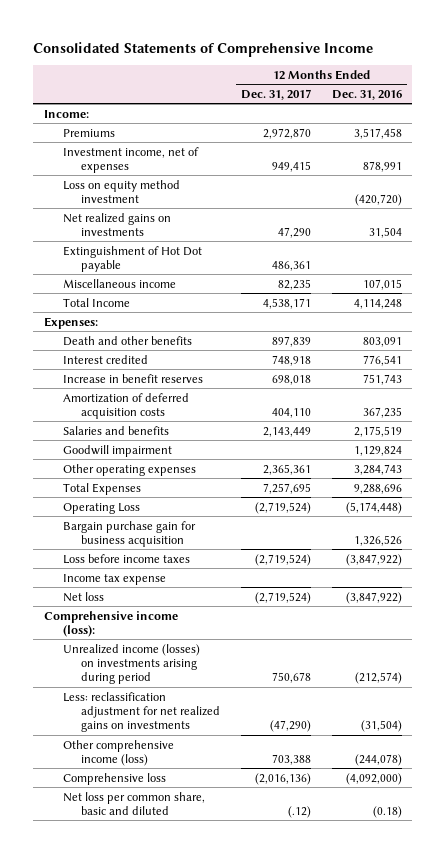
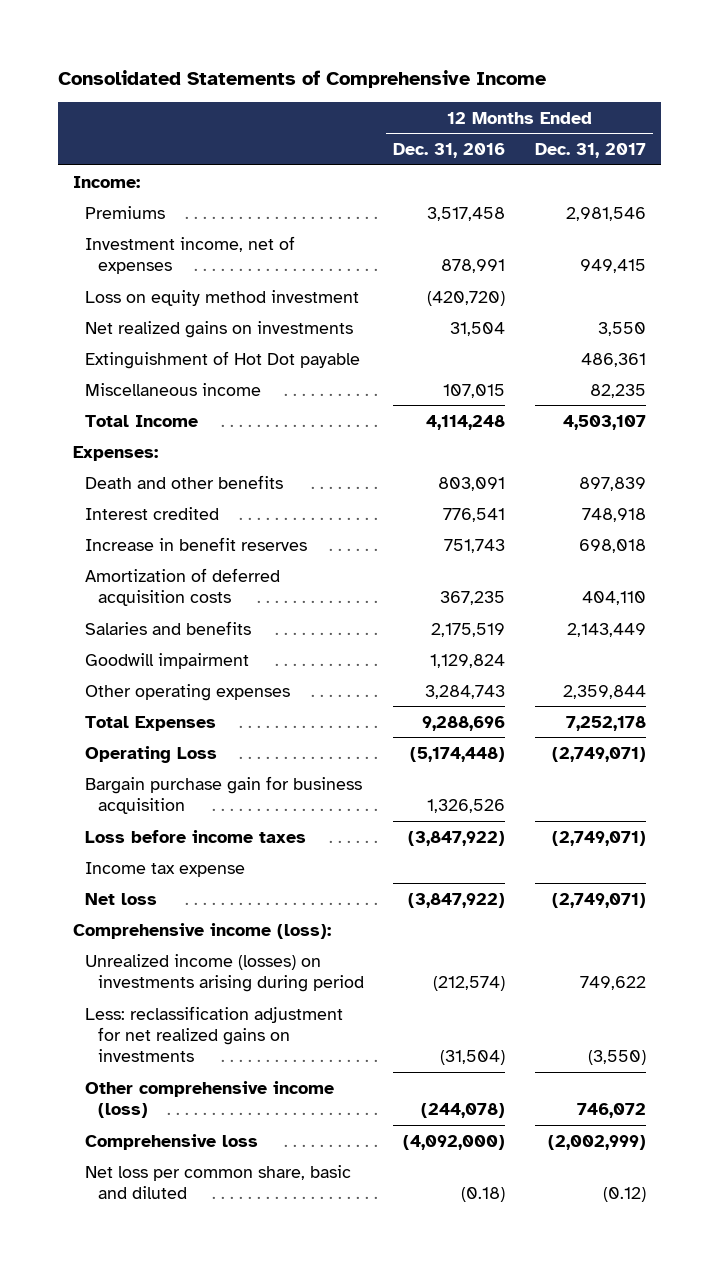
- | 12 Months Ended Dec. 31, 2017 | 12 Months Ended Dec. 31, 2016
+ | 12 Months Ended Dec. 31, 2016 | 12 Months Ended Dec. 31, 2017
- Premiums | 2,972,870 | 3,517,458
+ Premiums | 3,517,458 | 2,981,546
- Net realized gains on investments | 47,290 | 31,504
+ Net realized gains on investments | 31,504 | 3,550
- Total Income | 4,538,171 | 4,114,248
+ Total Income | 4,114,248 | 4,503,107
- Other operating expenses | 2,365,361 | 3,284,743
- Total Expenses | 7,257,695 | 9,288,696
- Operating Loss | (2,719,524) | (5,174,448)
+ Other operating expenses | 3,284,743 | 2,359,844
+ Total Expenses | 9,288,696 | 7,252,178
+ Operating Loss | (5,174,448) | (2,749,071)
- Loss before income taxes | (2,719,524) | (3,847,922)
+ Loss before income taxes | (3,847,922) | (2,749,071)
- Net loss | (2,719,524) | (3,847,922)
+ Net loss | (3,847,922) | (2,749,071)
- Unrealized income (losses) on investments arising during period | 750,678 | (212,574)
- Less: reclassification adjustment for net realized gains on investments | (47,290) | (31,504)
- Other comprehensive income (loss) | 703,388 | (244,078)
- Comprehensive loss | (2,016,136) | (4,092,000)
- Net loss per common share, basic and diluted | (.12) | (0.18)
+ Unrealized income (losses) on investments arising during period | (212,574) | 749,622
+ Less: reclassification adjustment for net realized gains on investments | (31,504) | (3,550)
+ Other comprehensive income (loss) | (244,078) | 746,072
+ Comprehensive loss | (4,092,000) | (2,002,999)
+ Net loss per common share, basic and diluted | (0.18) | (0.12)

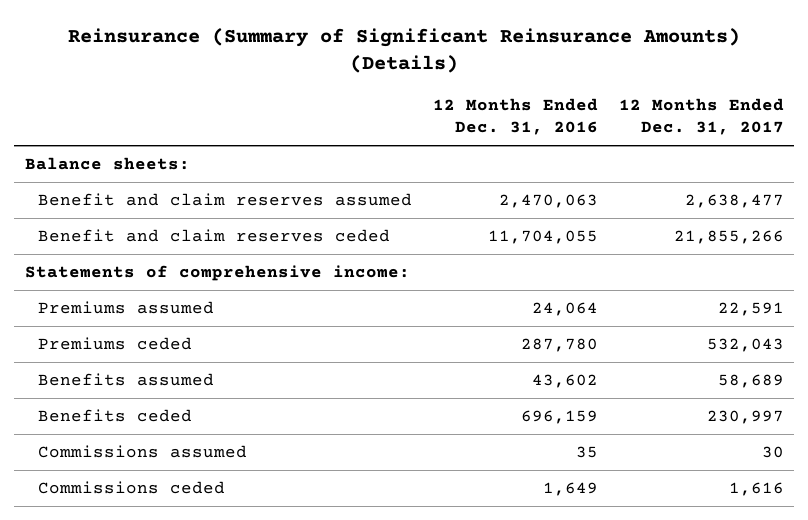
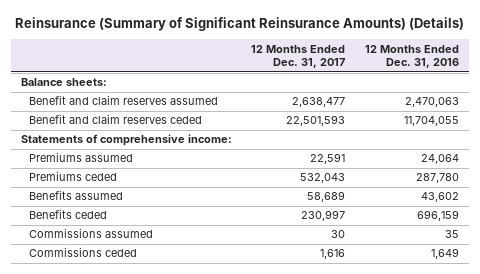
- | 12 Months Ended Dec. 31, 2016 | 12 Months Ended Dec. 31, 2017
+ | 12 Months Ended Dec. 31, 2017 | 12 Months Ended Dec. 31, 2016
- Benefit and claim reserves ceded | 11,704,055 | 21,855,266
+ Benefit and claim reserves ceded | 22,501,593 | 11,704,055

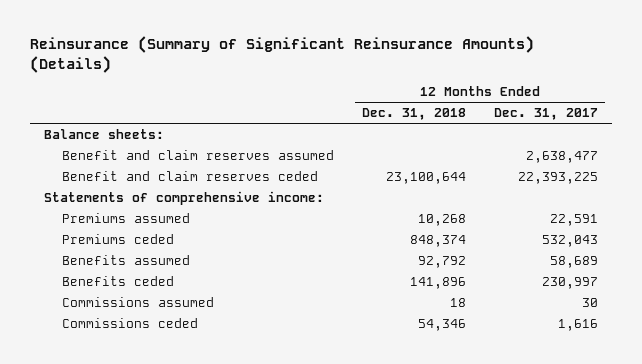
- | 12 Months Ended Dec. 31, 2017 | 12 Months Ended Dec. 31, 2016
+ | 12 Months Ended Dec. 31, 2018 | 12 Months Ended Dec. 31, 2017
- Benefit and claim reserves ceded | 22,501,593 | 11,704,055
+ Benefit and claim reserves ceded | 23,100,644 | 22,393,225

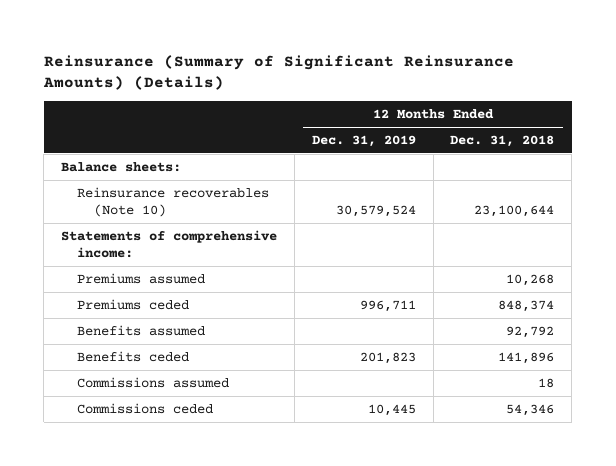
- | 12 Months Ended Dec. 31, 2018 | 12 Months Ended Dec. 31, 2017
+ | 12 Months Ended Dec. 31, 2019 | 12 Months Ended Dec. 31, 2018
- Benefit and claim reserves assumed | | 2,638,477
- Benefit and claim reserves ceded | 23,100,644 | 22,393,225
+ Reinsurance recoverables (Note 10) | 30,579,524 | 23,100,644

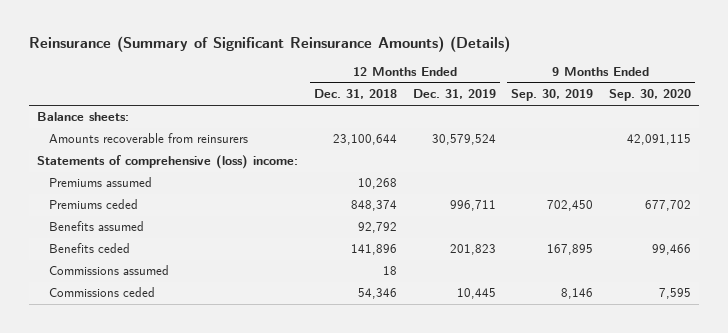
- | 12 Months Ended Dec. 31, 2019 | 12 Months Ended Dec. 31, 2018
+ | 12 Months Ended Dec. 31, 2018 | 12 Months Ended Dec. 31, 2019 | 9 Months Ended Sep. 30, 2019 | 9 Months Ended Sep. 30, 2020
- Reinsurance recoverables (Note 10) | 30,579,524 | 23,100,644
- Statements of comprehensive income:
+ Amounts recoverable from reinsurers | 23,100,644 | 30,579,524 | | 42,091,115
+ Statements of comprehensive (loss) income:

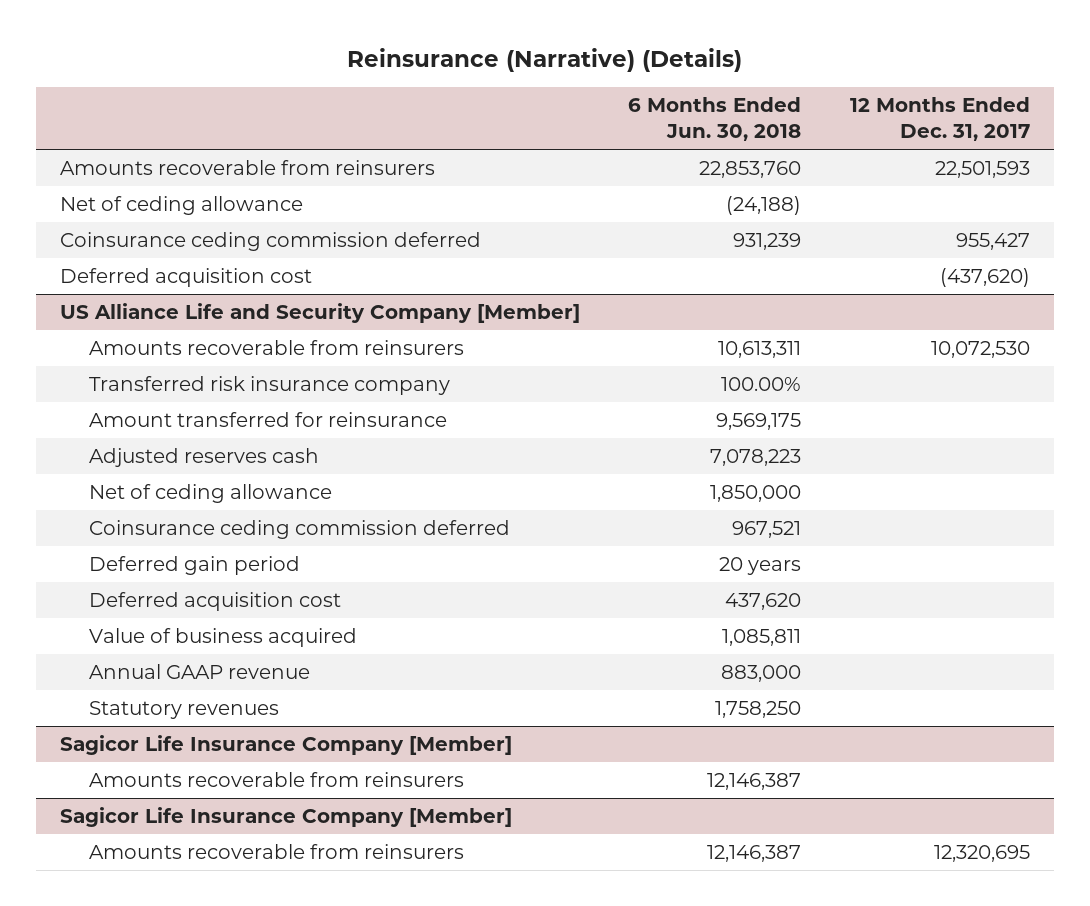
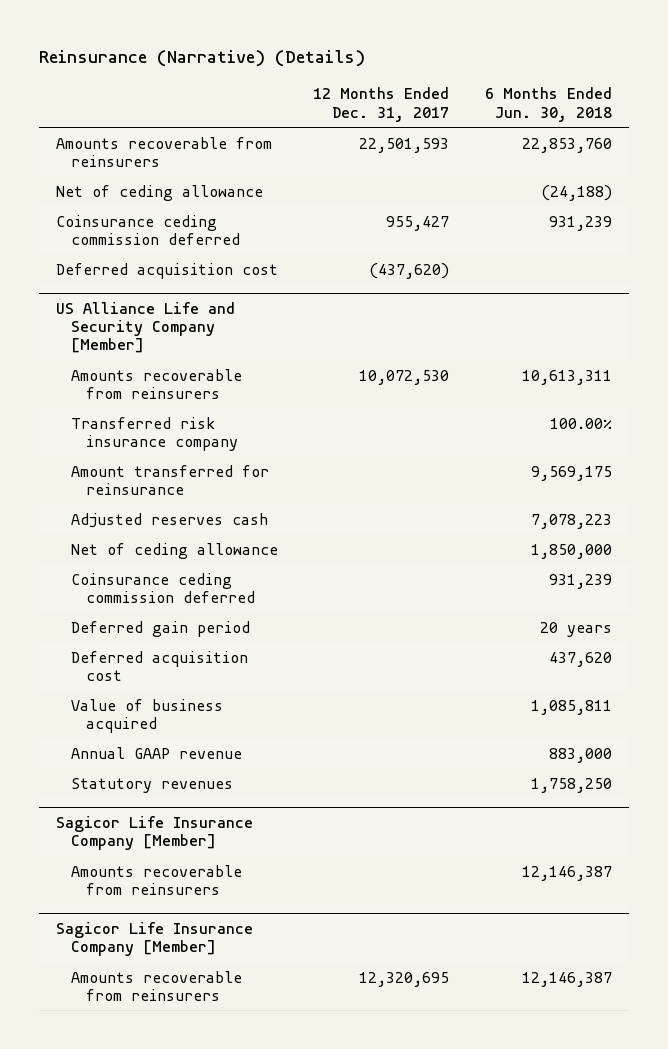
- | 6 Months Ended Jun. 30, 2018 | 12 Months Ended Dec. 31, 2017
+ | 12 Months Ended Dec. 31, 2017 | 6 Months Ended Jun. 30, 2018
@ US Alliance Life and Security Company [Member]
- Coinsurance ceding commission deferred | 967,521 |
+ Coinsurance ceding commission deferred | | 931,239

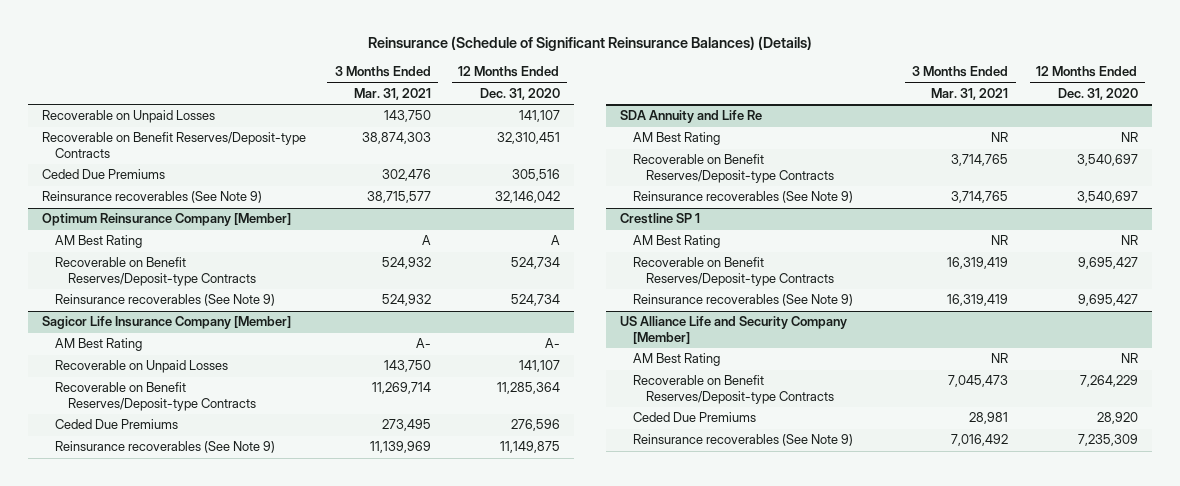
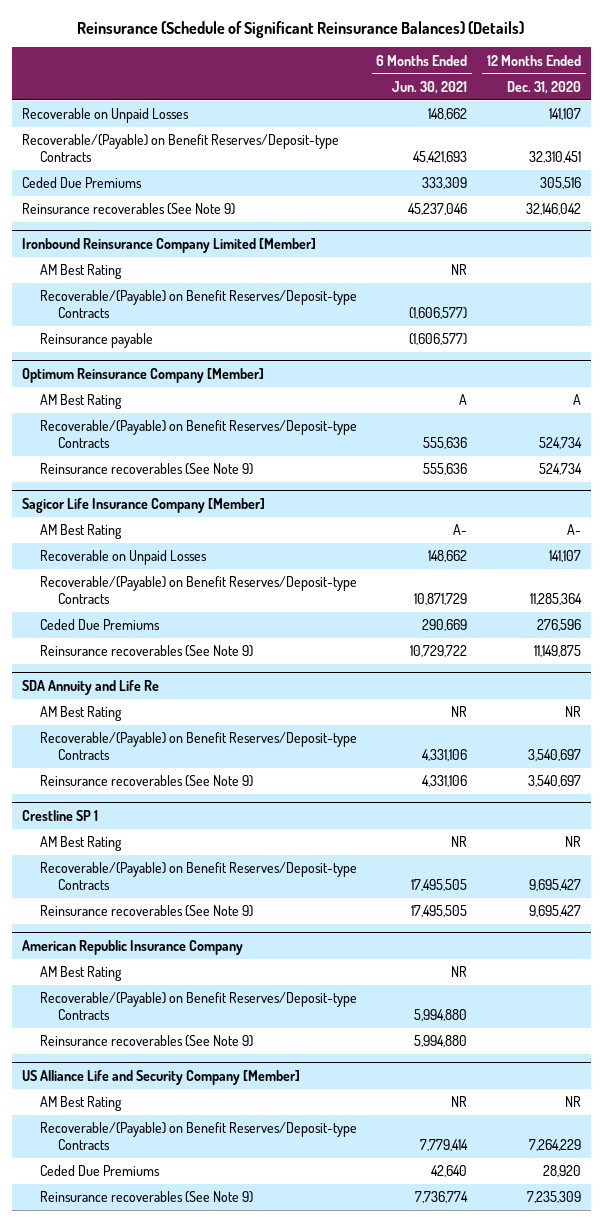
- | 3 Months Ended Mar. 31, 2021 | 12 Months Ended Dec. 31, 2020
+ | 6 Months Ended Jun. 30, 2021 | 12 Months Ended Dec. 31, 2020
- Recoverable on Benefit Reserves/Deposit-type Contracts | 38,874,303 | 32,310,451
+ Recoverable/(Payable) on Benefit Reserves/Deposit-type Contracts | 45,421,693 | 32,310,451
+ Ironbound Reinsurance Company Limited [Member]
+ AM Best Rating | NR |
+ Recoverable/(Payable) on Benefit Reserves/Deposit-type Contracts | (1,606,577) |
+ Reinsurance payable | (1,606,577) |
@ Optimum Reinsurance Company [Member]
- Recoverable on Benefit Reserves/Deposit-type Contracts | 524,932 | 524,734
+ Recoverable/(Payable) on Benefit Reserves/Deposit-type Contracts | 555,636 | 524,734
@ Sagicor Life Insurance Company [Member]
- Recoverable on Benefit Reserves/Deposit-type Contracts | 11,269,714 | 11,285,364
+ Recoverable/(Payable) on Benefit Reserves/Deposit-type Contracts | 10,871,729 | 11,285,364
@ SDA Annuity and Life Re
- Recoverable on Benefit Reserves/Deposit-type Contracts | 3,714,765 | 3,540,697
+ Recoverable/(Payable) on Benefit Reserves/Deposit-type Contracts | 4,331,106 | 3,540,697
@ Crestline SP 1
- Recoverable on Benefit Reserves/Deposit-type Contracts | 16,319,419 | 9,695,427
+ Recoverable/(Payable) on Benefit Reserves/Deposit-type Contracts | 17,495,505 | 9,695,427
+ American Republic Insurance Company
+ AM Best Rating | NR |
+ Recoverable/(Payable) on Benefit Reserves/Deposit-type Contracts | 5,994,880 |
+ Reinsurance recoverables (See Note 9) | 5,994,880 |
@ US Alliance Life and Security Company [Member]
- Recoverable on Benefit Reserves/Deposit-type Contracts | 7,045,473 | 7,264,229
+ Recoverable/(Payable) on Benefit Reserves/Deposit-type Contracts | 7,779,414 | 7,264,229

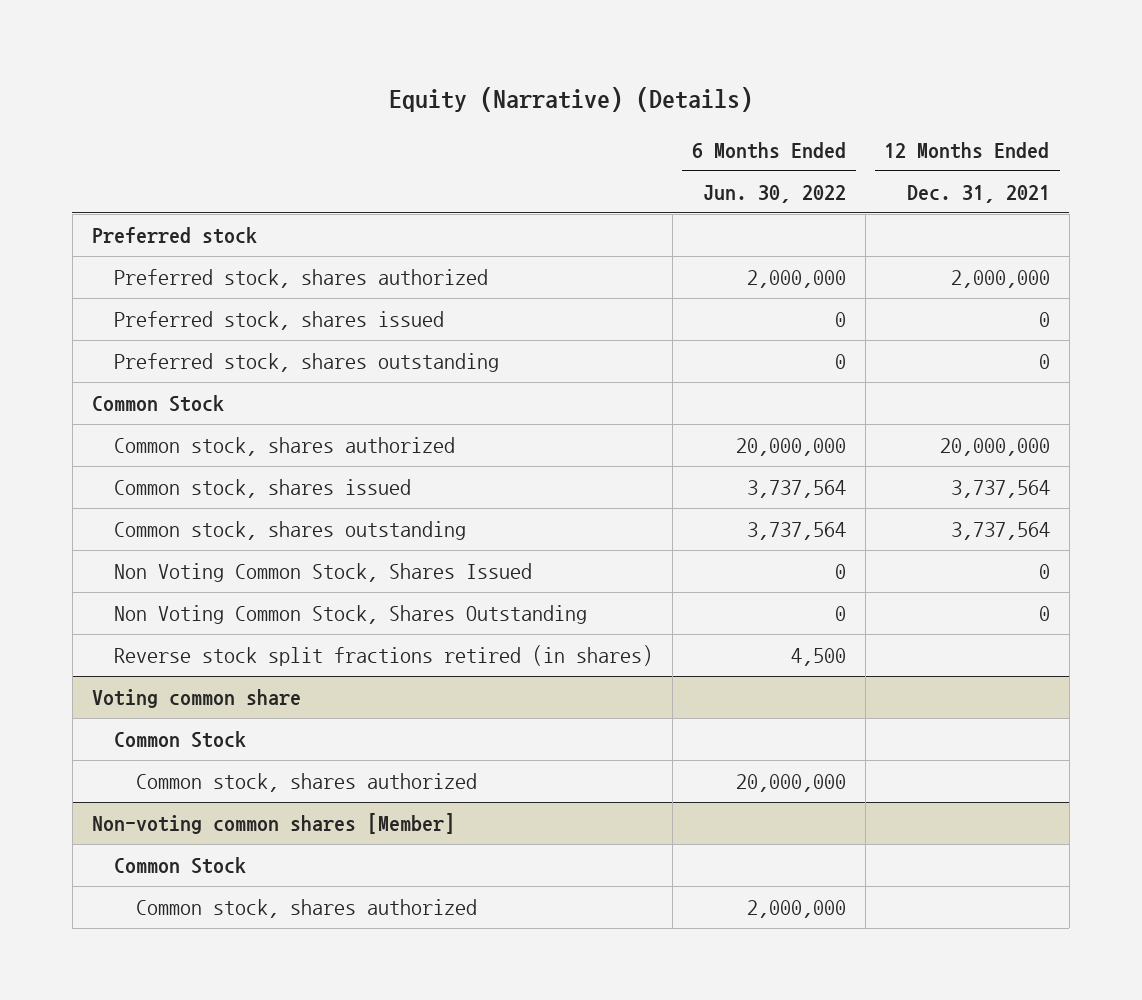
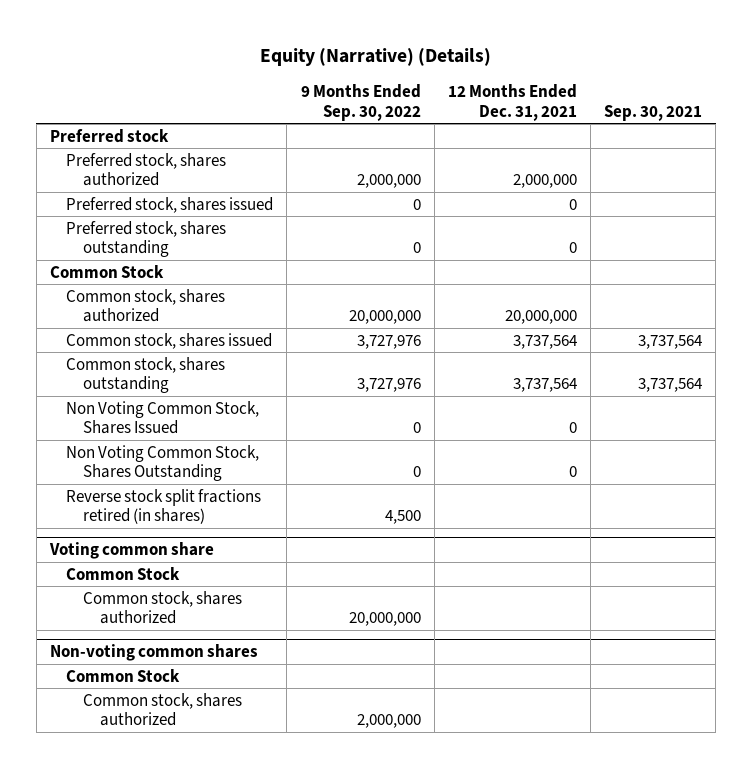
- | 6 Months Ended Jun. 30, 2022 | 12 Months Ended Dec. 31, 2021
+ | 9 Months Ended Sep. 30, 2022 | 12 Months Ended Dec. 31, 2021 | Sep. 30, 2021
- Non-voting common shares [Member]
+ Non-voting common shares

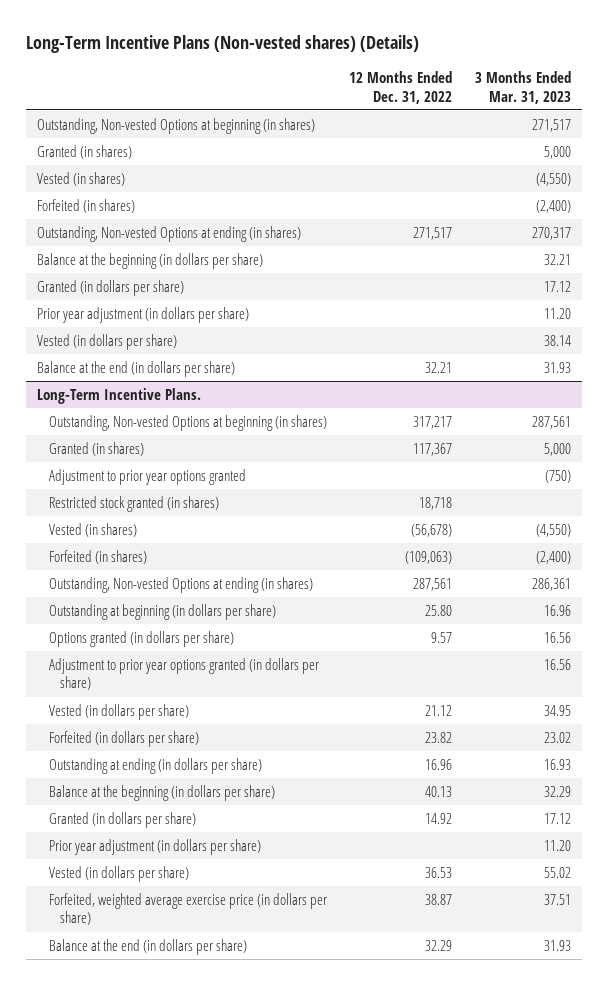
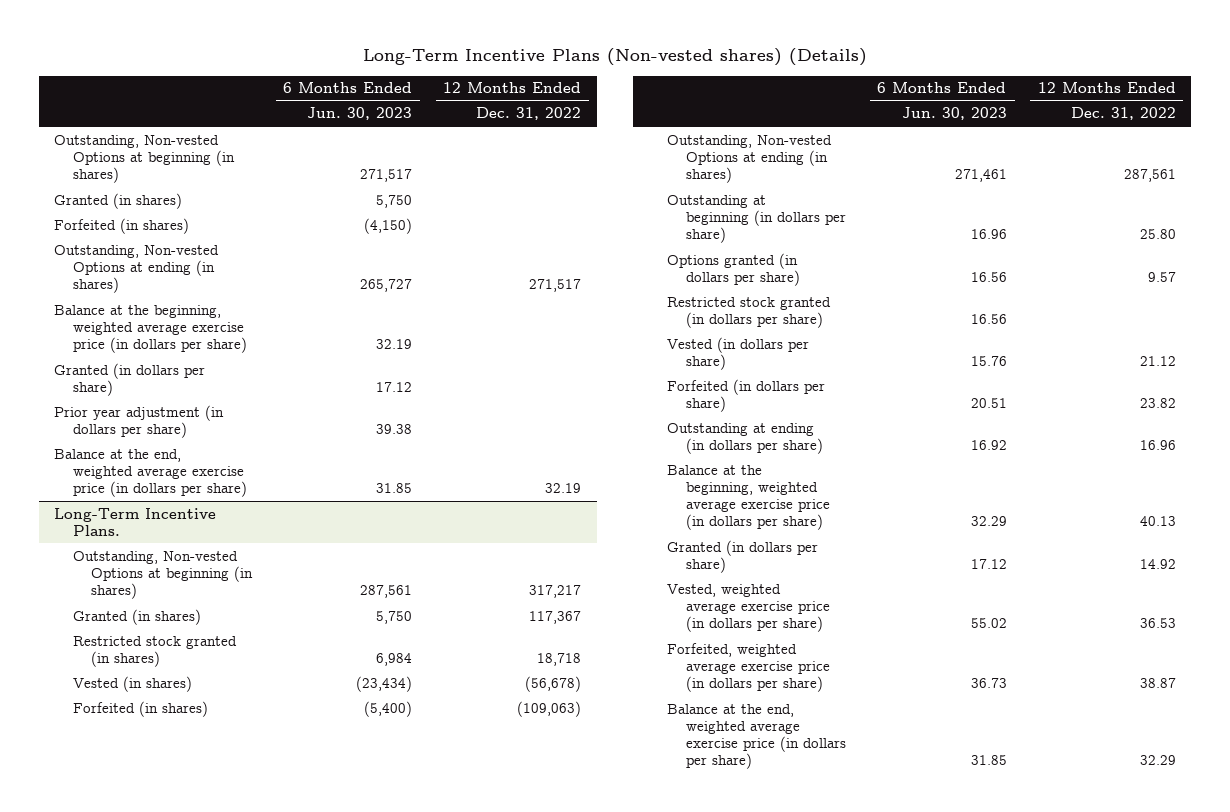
- | 12 Months Ended Dec. 31, 2022 | 3 Months Ended Mar. 31, 2023
+ | 6 Months Ended Jun. 30, 2023 | 12 Months Ended Dec. 31, 2022
- Vested (in shares) | | (4,550)
- Balance at the beginning (in dollars per share) | | 32.21
+ Balance at the beginning, weighted average exercise price (in dollars per share) | 32.19 |
- Vested (in dollars per share) | | 38.14
- Balance at the end (in dollars per share) | 32.21 | 31.93
+ Balance at the end, weighted average exercise price (in dollars per share) | 31.85 | 32.19
@ Long-Term Incentive Plans.
- Adjustment to prior year options granted | | (750)
- Adjustment to prior year options granted (in dollars per share) | | 16.56
+ Restricted stock granted (in dollars per share) | 16.56 |
- Balance at the beginning (in dollars per share) | 40.13 | 32.29
+ Balance at the beginning, weighted average exercise price (in dollars per share) | 32.29 | 40.13
- Prior year adjustment (in dollars per share) | | 11.20
- Vested (in dollars per share) | 36.53 | 55.02
+ Vested, weighted average exercise price (in dollars per share) | 55.02 | 36.53
- Balance at the end (in dollars per share) | 32.29 | 31.93
+ Balance at the end, weighted average exercise price (in dollars per share) | 31.85 | 32.29

